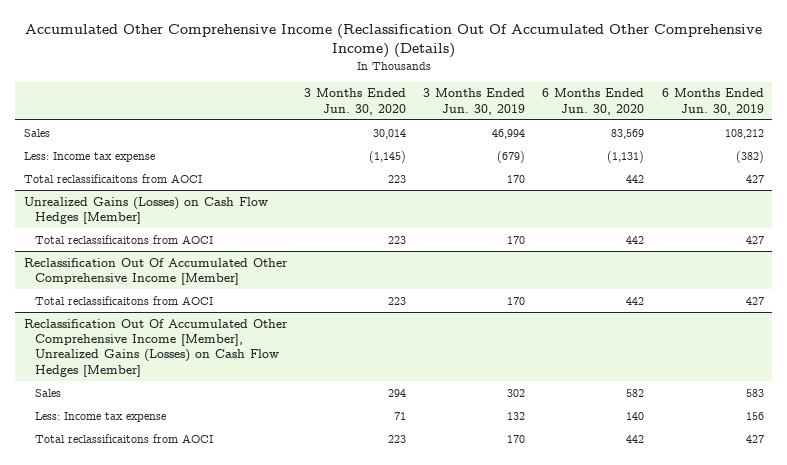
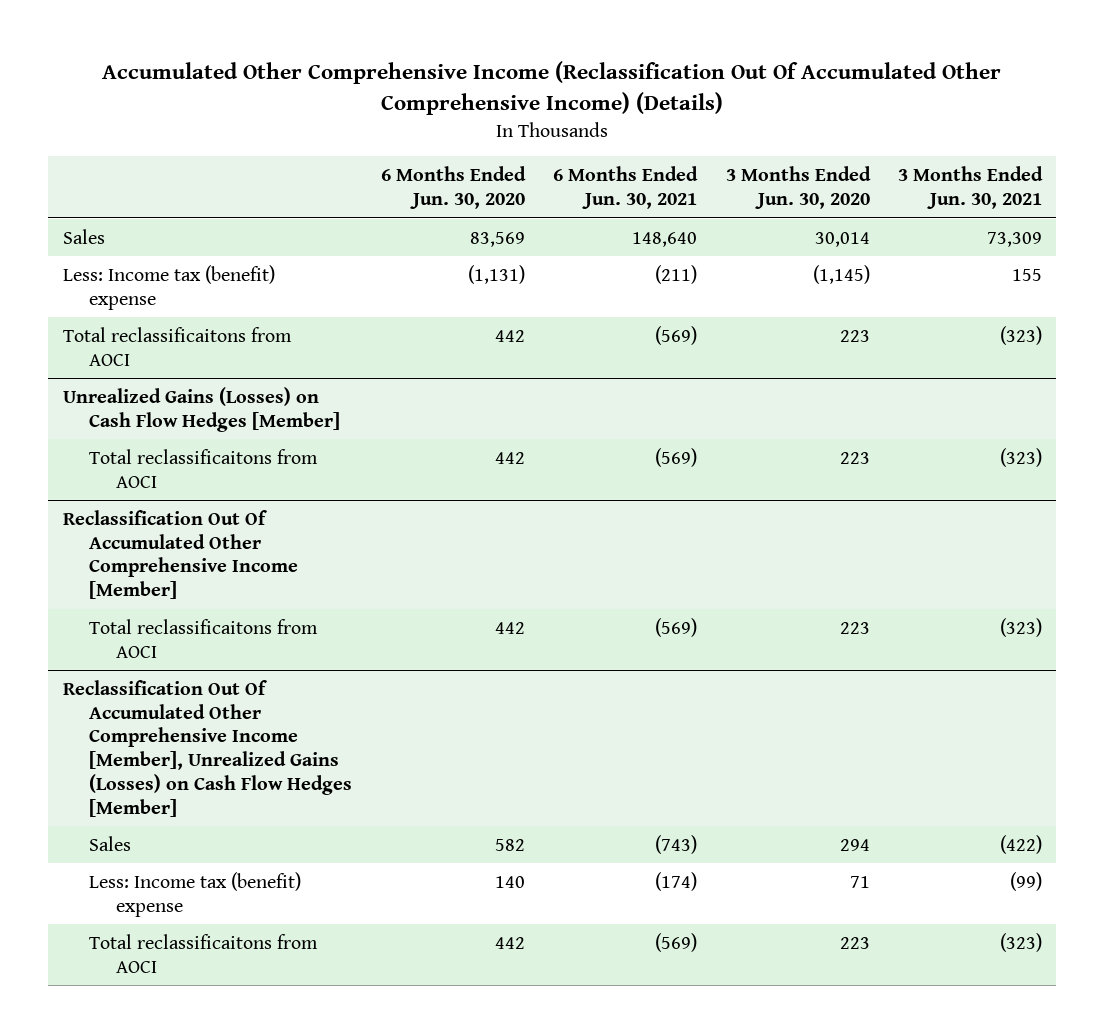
- | 3 Months Ended Jun. 30, 2020 | 3 Months Ended Jun. 30, 2019 | 6 Months Ended Jun. 30, 2020 | 6 Months Ended Jun. 30, 2019
+ | 6 Months Ended Jun. 30, 2020 | 6 Months Ended Jun. 30, 2021 | 3 Months Ended Jun. 30, 2020 | 3 Months Ended Jun. 30, 2021
- Less: Income tax expense | (1,145) | (679) | (1,131) | (382)
+ Less: Income tax (benefit) expense | (1,131) | (211) | (1,145) | 155
@ Reclassification Out Of Accumulated Other Comprehensive Income [Member], Unrealized Gains (Losses) on Cash Flow Hedges [Member]
- Less: Income tax expense | 71 | 132 | 140 | 156
+ Less: Income tax (benefit) expense | 140 | (174) | 71 | (99)

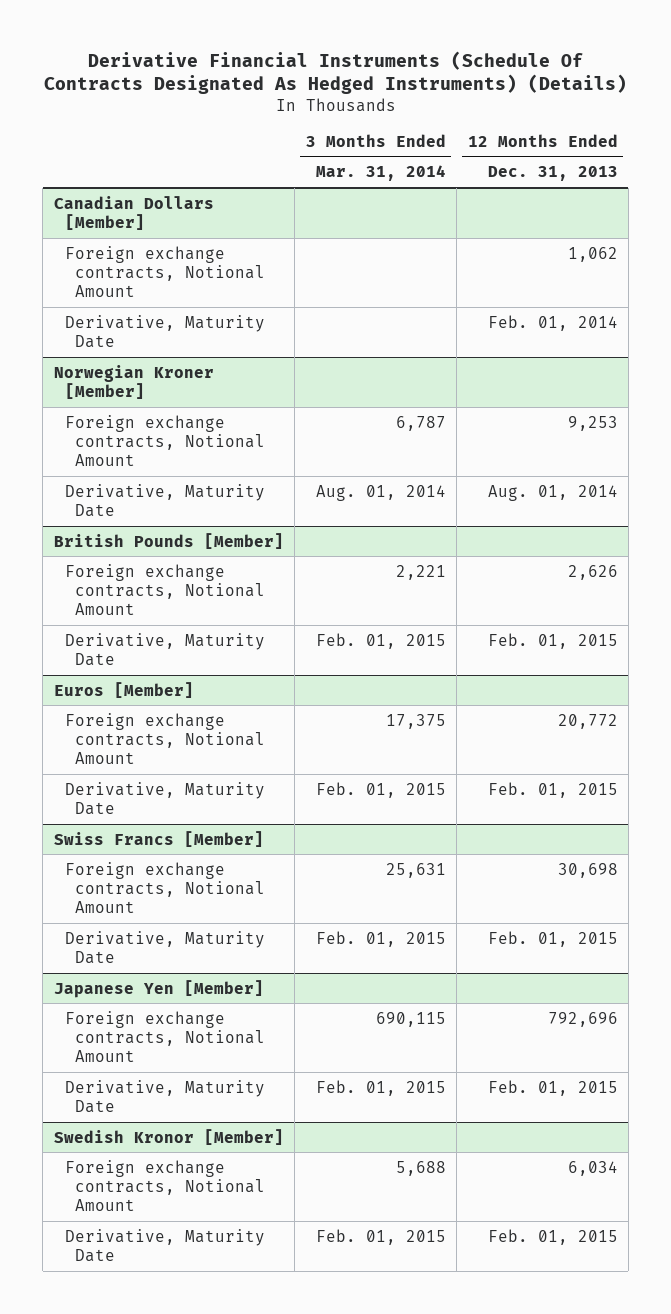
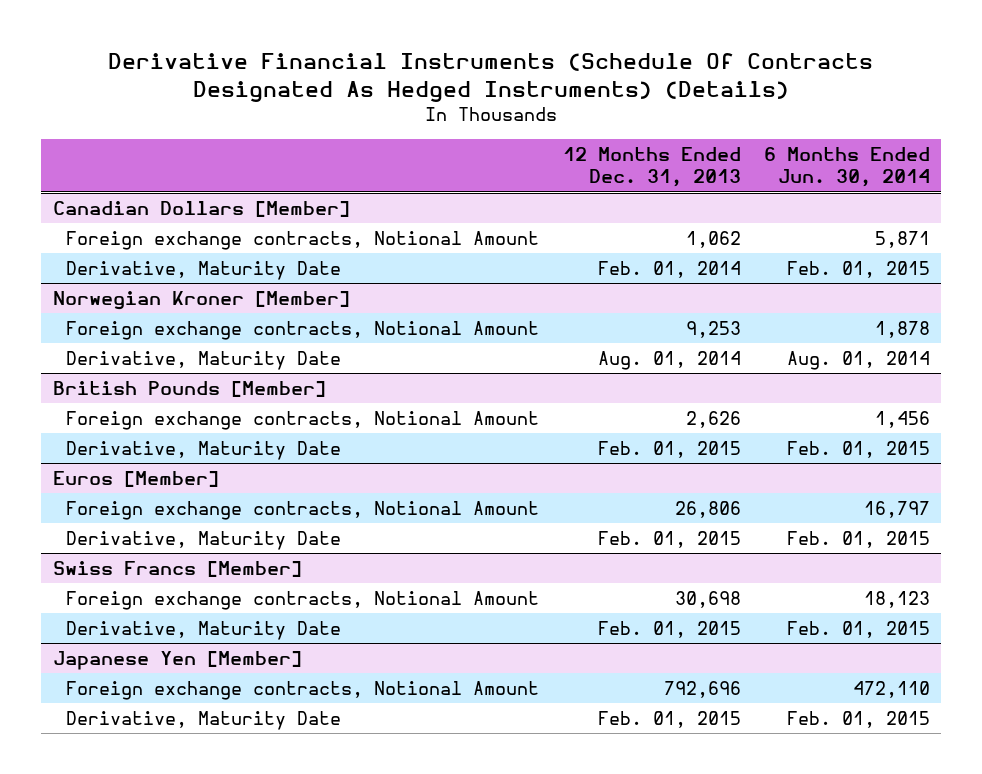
- | 3 Months Ended Mar. 31, 2014 | 12 Months Ended Dec. 31, 2013
+ | 12 Months Ended Dec. 31, 2013 | 6 Months Ended Jun. 30, 2014
@ Euros [Member]
- Foreign exchange contracts, Notional Amount | 17,375 | 20,772
+ Foreign exchange contracts, Notional Amount | 26,806 | 16,797
- Swedish Kronor [Member]
- Foreign exchange contracts, Notional Amount | 5,688 | 6,034
- Derivative, Maturity Date | Feb. 01, 2015 | Feb. 01, 2015

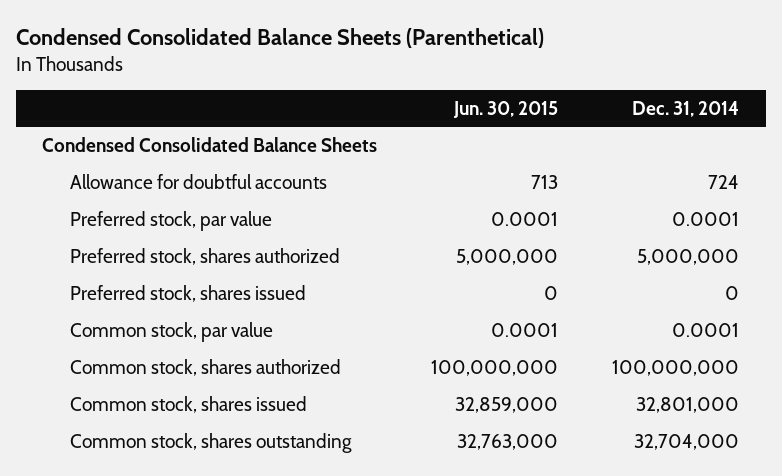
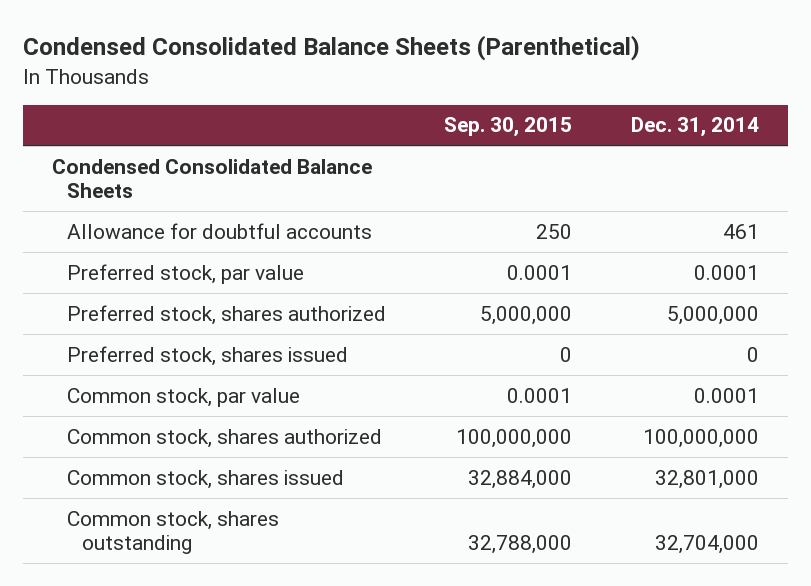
- | Jun. 30, 2015 | Dec. 31, 2014
+ | Sep. 30, 2015 | Dec. 31, 2014
- Allowance for doubtful accounts | 713 | 724
+ Allowance for doubtful accounts | 250 | 461

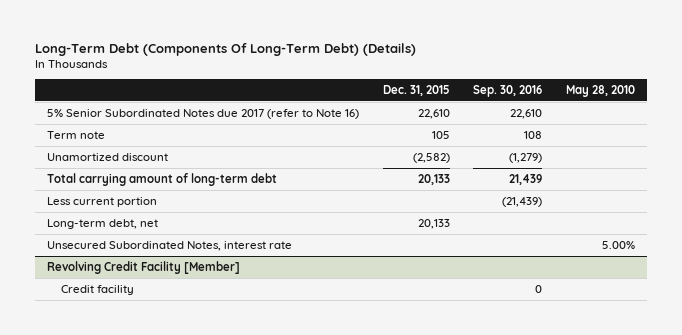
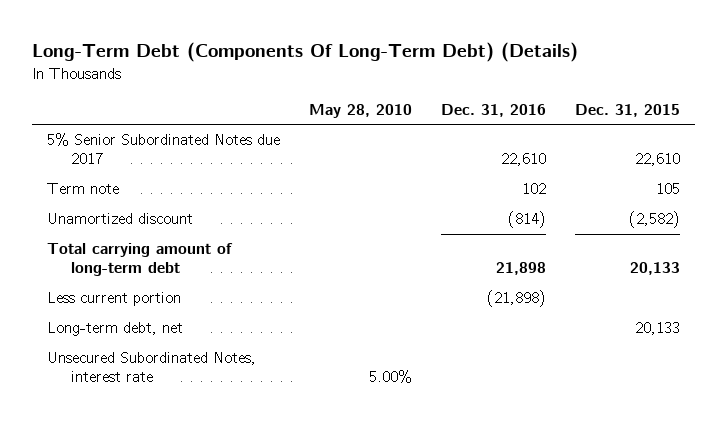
- | Dec. 31, 2015 | Sep. 30, 2016 | May 28, 2010
+ | May 28, 2010 | Dec. 31, 2016 | Dec. 31, 2015
- 5% Senior Subordinated Notes due 2017 (refer to Note 16) | 22,610 | 22,610 |
+ 5% Senior Subordinated Notes due 2017 | | 22,610 | 22,610
- Revolving Credit Facility [Member]
- Credit facility | | 0 |

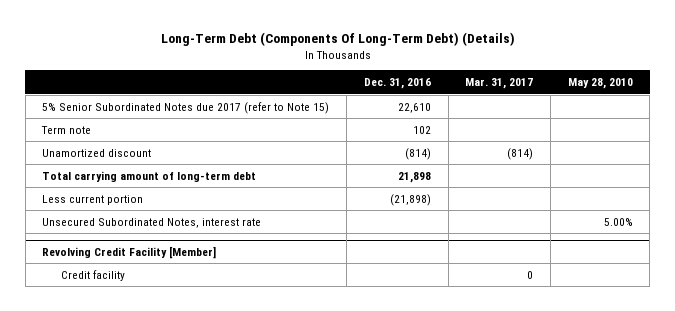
- | May 28, 2010 | Dec. 31, 2016 | Dec. 31, 2015
+ | Dec. 31, 2016 | Mar. 31, 2017 | May 28, 2010
- 5% Senior Subordinated Notes due 2017 | | 22,610 | 22,610
+ 5% Senior Subordinated Notes due 2017 (refer to Note 15) | 22,610 | |
- Long-term debt, net | | | 20,133
+ Revolving Credit Facility [Member]
+ Credit facility | | 0 |

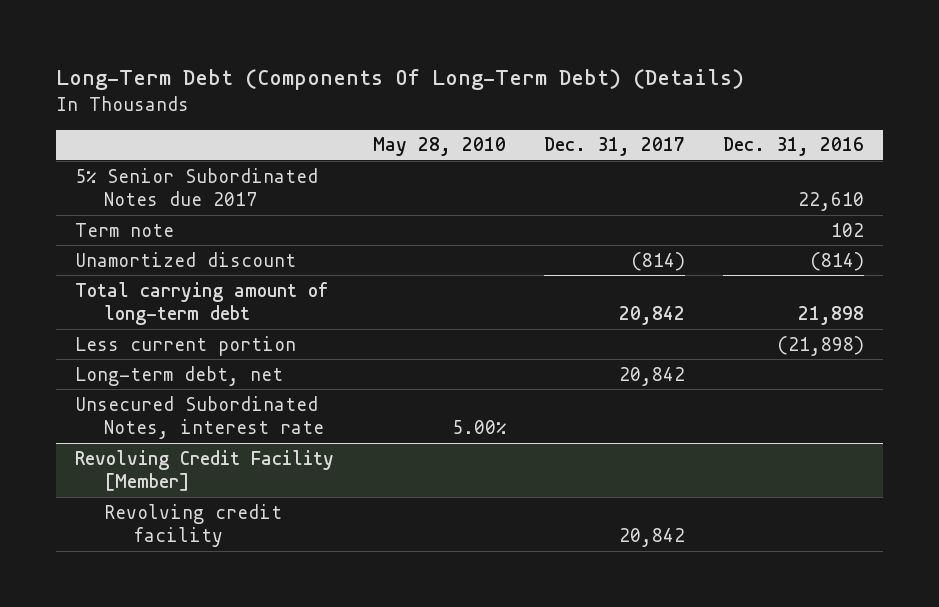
- | Dec. 31, 2016 | Mar. 31, 2017 | May 28, 2010
+ | May 28, 2010 | Dec. 31, 2017 | Dec. 31, 2016
- 5% Senior Subordinated Notes due 2017 (refer to Note 15) | 22,610 | |
+ 5% Senior Subordinated Notes due 2017 | | | 22,610
+ Long-term debt, net | | 20,842 |
@ Revolving Credit Facility [Member]
- Credit facility | | 0 |
+ Revolving credit facility | | 20,842 |

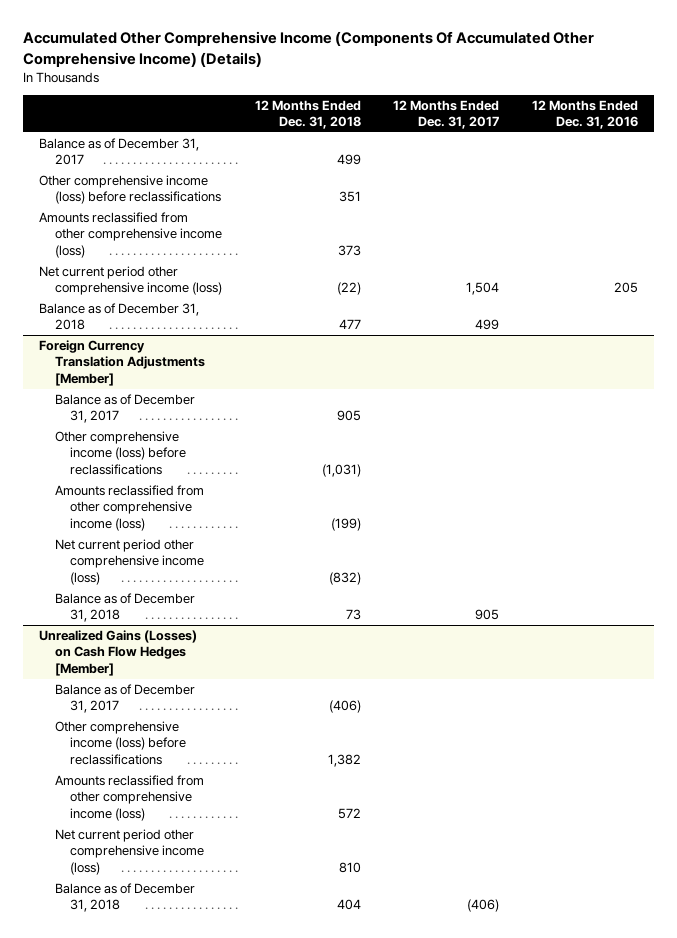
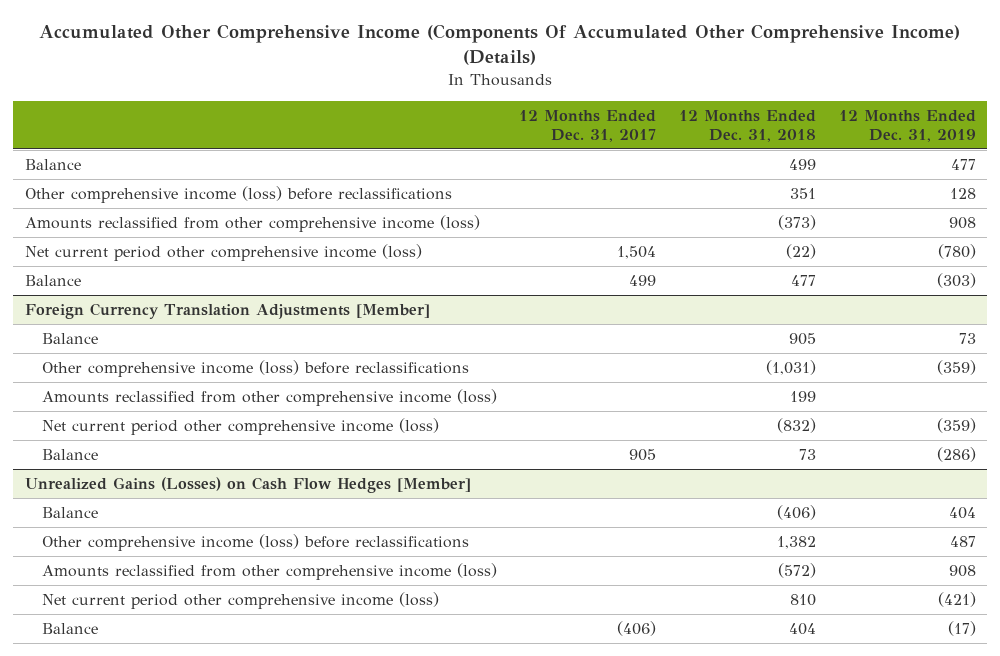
- | 12 Months Ended Dec. 31, 2018 | 12 Months Ended Dec. 31, 2017 | 12 Months Ended Dec. 31, 2016
+ | 12 Months Ended Dec. 31, 2017 | 12 Months Ended Dec. 31, 2018 | 12 Months Ended Dec. 31, 2019
- Balance as of December 31, 2017 | 499 | |
+ Balance | | 499 | 477
- Amounts reclassified from other comprehensive income (loss) | 373 | |
+ Amounts reclassified from other comprehensive income (loss) | | (373) | 908
- Balance as of December 31, 2018 | 477 | 499 |
+ Balance | 499 | 477 | (303)
@ Foreign Currency Translation Adjustments [Member]
- Balance as of December 31, 2017 | 905 | |
+ Balance | | 905 | 73
- Amounts reclassified from other comprehensive income (loss) | (199) | |
+ Amounts reclassified from other comprehensive income (loss) | | 199 |
- Balance as of December 31, 2018 | 73 | 905 |
+ Balance | 905 | 73 | (286)
@ Unrealized Gains (Losses) on Cash Flow Hedges [Member]
- Balance as of December 31, 2017 | (406) | |
+ Balance | | (406) | 404
- Amounts reclassified from other comprehensive income (loss) | 572 | |
+ Amounts reclassified from other comprehensive income (loss) | | (572) | 908
- Balance as of December 31, 2018 | 404 | (406) |
+ Balance | (406) | 404 | (17)

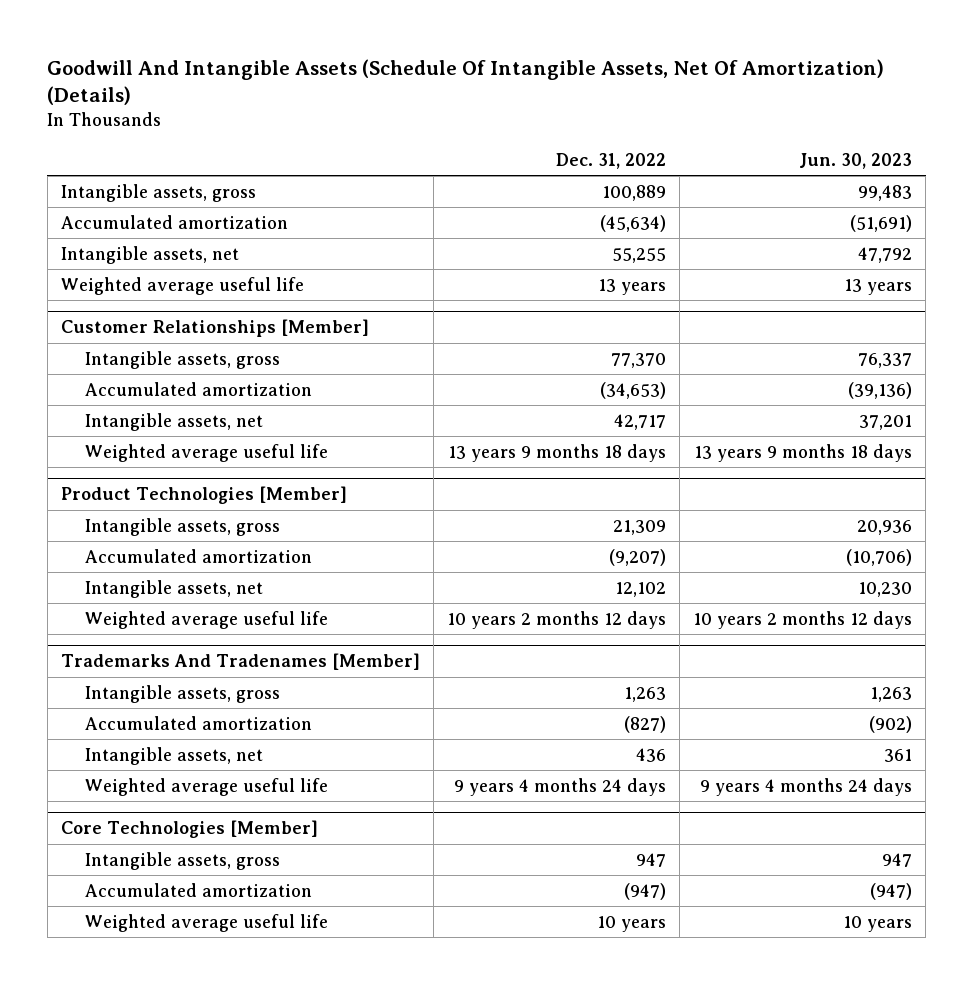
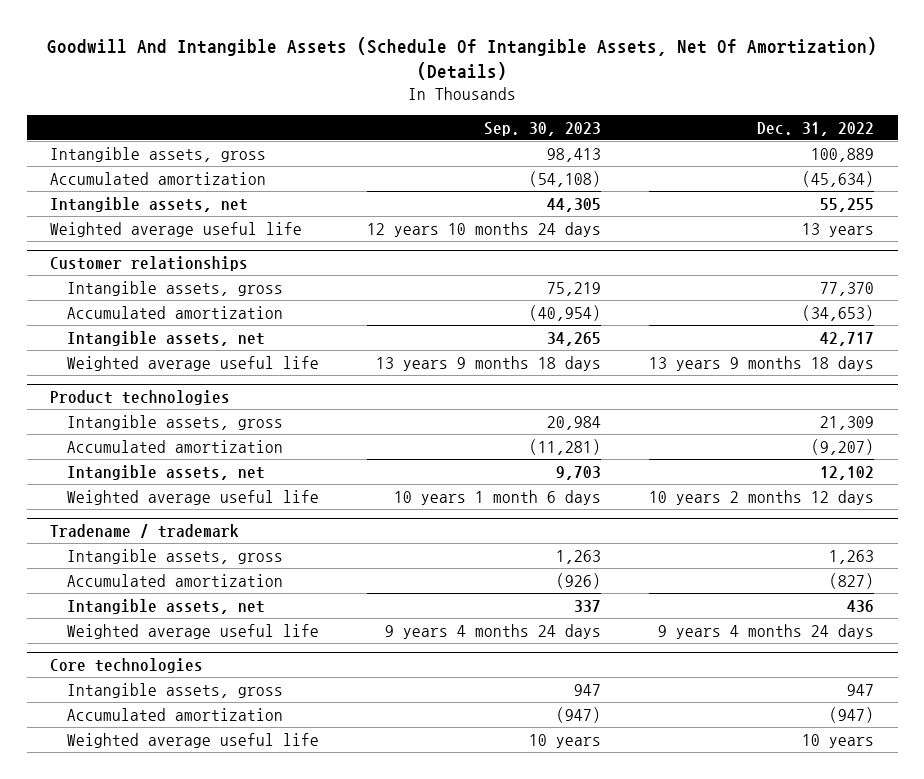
- | Dec. 31, 2022 | Jun. 30, 2023
+ | Sep. 30, 2023 | Dec. 31, 2022
- Customer Relationships [Member]
+ Customer relationships
- Product Technologies [Member]
+ Product technologies
- Trademarks And Tradenames [Member]
+ Tradename / trademark
- Core Technologies [Member]
+ Core technologies

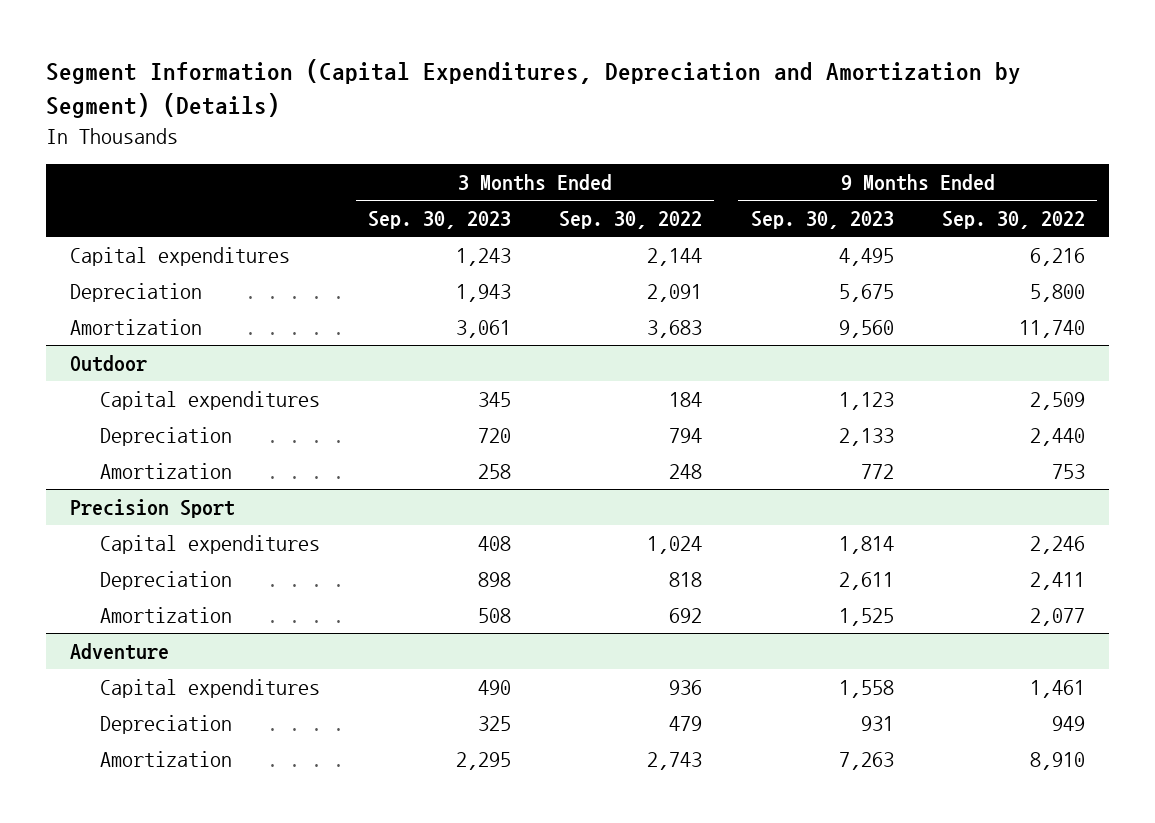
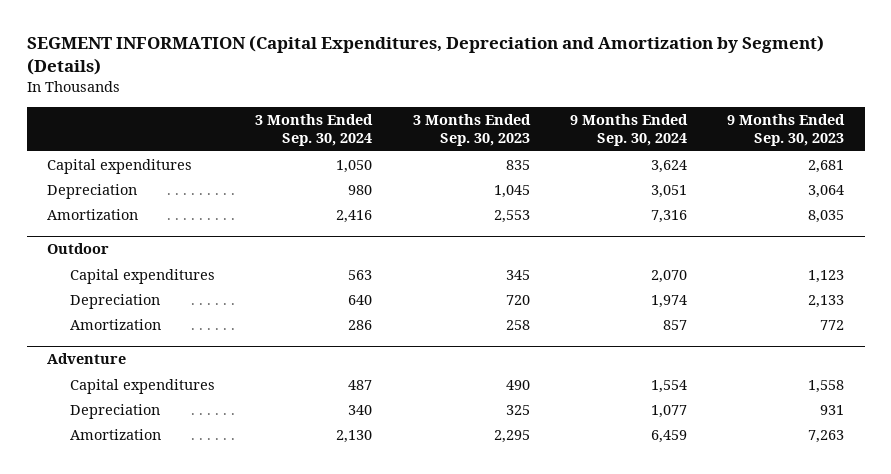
- Segment Information (Capital Expenditures, Depreciation and Amortization by Segment) (Details)
+ SEGMENT INFORMATION (Capital Expenditures, Depreciation and Amortization by Segment) (Details)
- | 3 Months Ended Sep. 30, 2023 | 3 Months Ended Sep. 30, 2022 | 9 Months Ended Sep. 30, 2023 | 9 Months Ended Sep. 30, 2022
+ | 3 Months Ended Sep. 30, 2024 | 3 Months Ended Sep. 30, 2023 | 9 Months Ended Sep. 30, 2024 | 9 Months Ended Sep. 30, 2023
- Capital expenditures | 1,243 | 2,144 | 4,495 | 6,216
- Depreciation | 1,943 | 2,091 | 5,675 | 5,800
- Amortization | 3,061 | 3,683 | 9,560 | 11,740
+ Capital expenditures | 1,050 | 835 | 3,624 | 2,681
+ Depreciation | 980 | 1,045 | 3,051 | 3,064
+ Amortization | 2,416 | 2,553 | 7,316 | 8,035
- Precision Sport
- Capital expenditures | 408 | 1,024 | 1,814 | 2,246
- Depreciation | 898 | 818 | 2,611 | 2,411
- Amortization | 508 | 692 | 1,525 | 2,077

